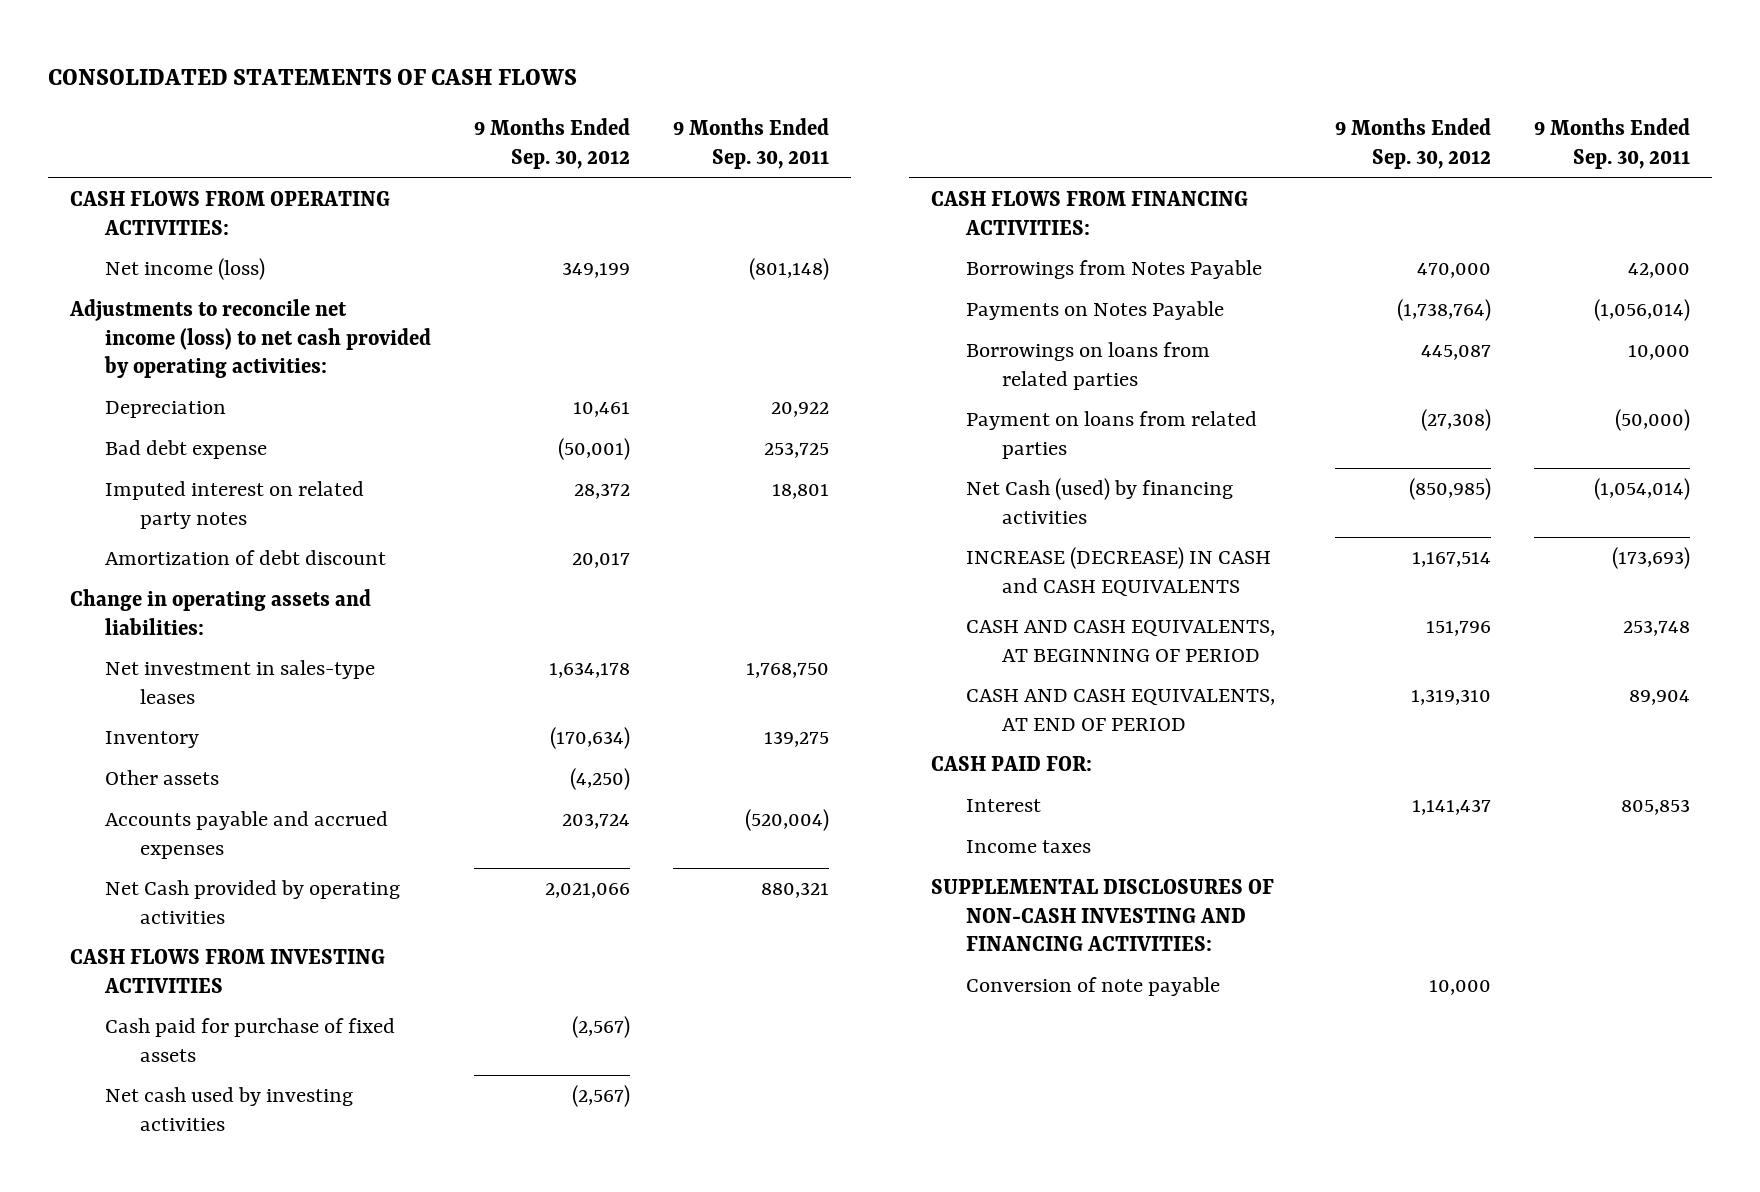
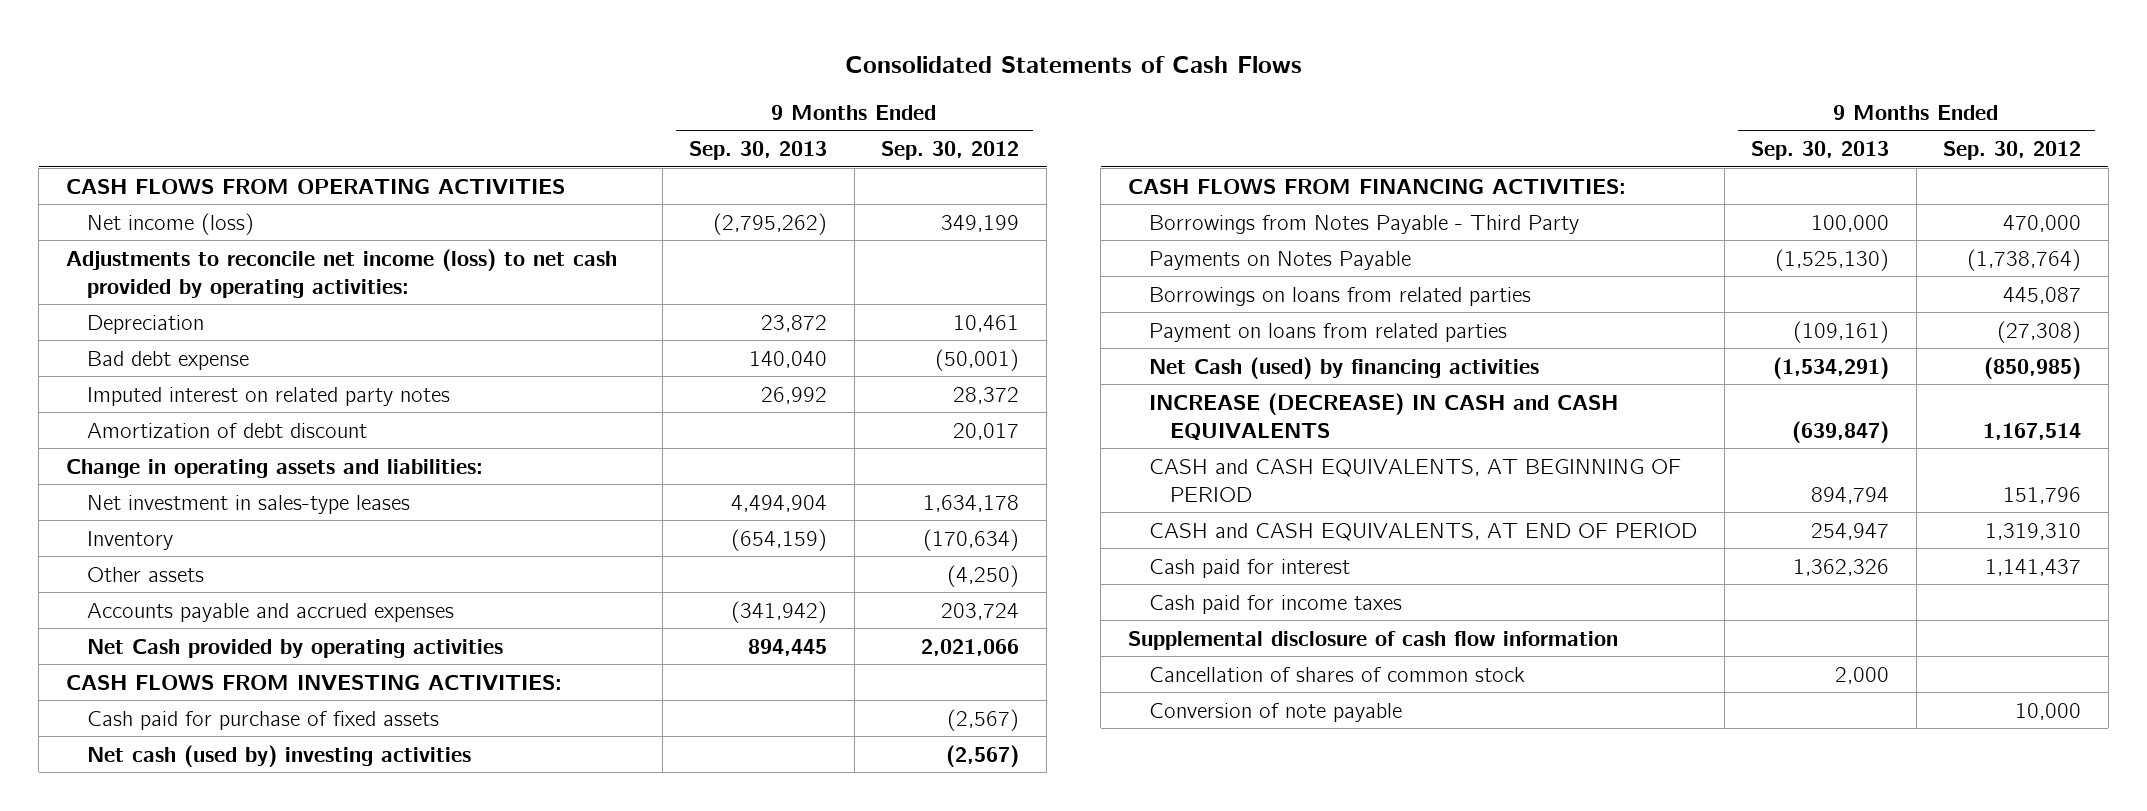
- CONSOLIDATED STATEMENTS OF CASH FLOWS
+ Consolidated Statements of Cash Flows
- | 9 Months Ended Sep. 30, 2012 | 9 Months Ended Sep. 30, 2011
+ | 9 Months Ended Sep. 30, 2013 | 9 Months Ended Sep. 30, 2012
- CASH FLOWS FROM OPERATING ACTIVITIES:
+ CASH FLOWS FROM OPERATING ACTIVITIES
- CASH FLOWS FROM INVESTING ACTIVITIES
+ CASH FLOWS FROM INVESTING ACTIVITIES:
- Net cash used by investing activities | (2,567) |
+ Net cash (used by) investing activities | | (2,567)
- Borrowings from Notes Payable | 470,000 | 42,000
+ Borrowings from Notes Payable - Third Party | 100,000 | 470,000
- CASH AND CASH EQUIVALENTS, AT BEGINNING OF PERIOD | 151,796 | 253,748
- CASH AND CASH EQUIVALENTS, AT END OF PERIOD | 1,319,310 | 89,904
- CASH PAID FOR:
- Interest | 1,141,437 | 805,853
- Income taxes
- SUPPLEMENTAL DISCLOSURES OF NON-CASH INVESTING AND FINANCING ACTIVITIES:
+ CASH and CASH EQUIVALENTS, AT BEGINNING OF PERIOD | 894,794 | 151,796
+ CASH and CASH EQUIVALENTS, AT END OF PERIOD | 254,947 | 1,319,310
+ Cash paid for interest | 1,362,326 | 1,141,437
+ Cash paid for income taxes
+ Supplemental disclosure of cash flow information
+ Cancellation of shares of common stock | 2,000 |

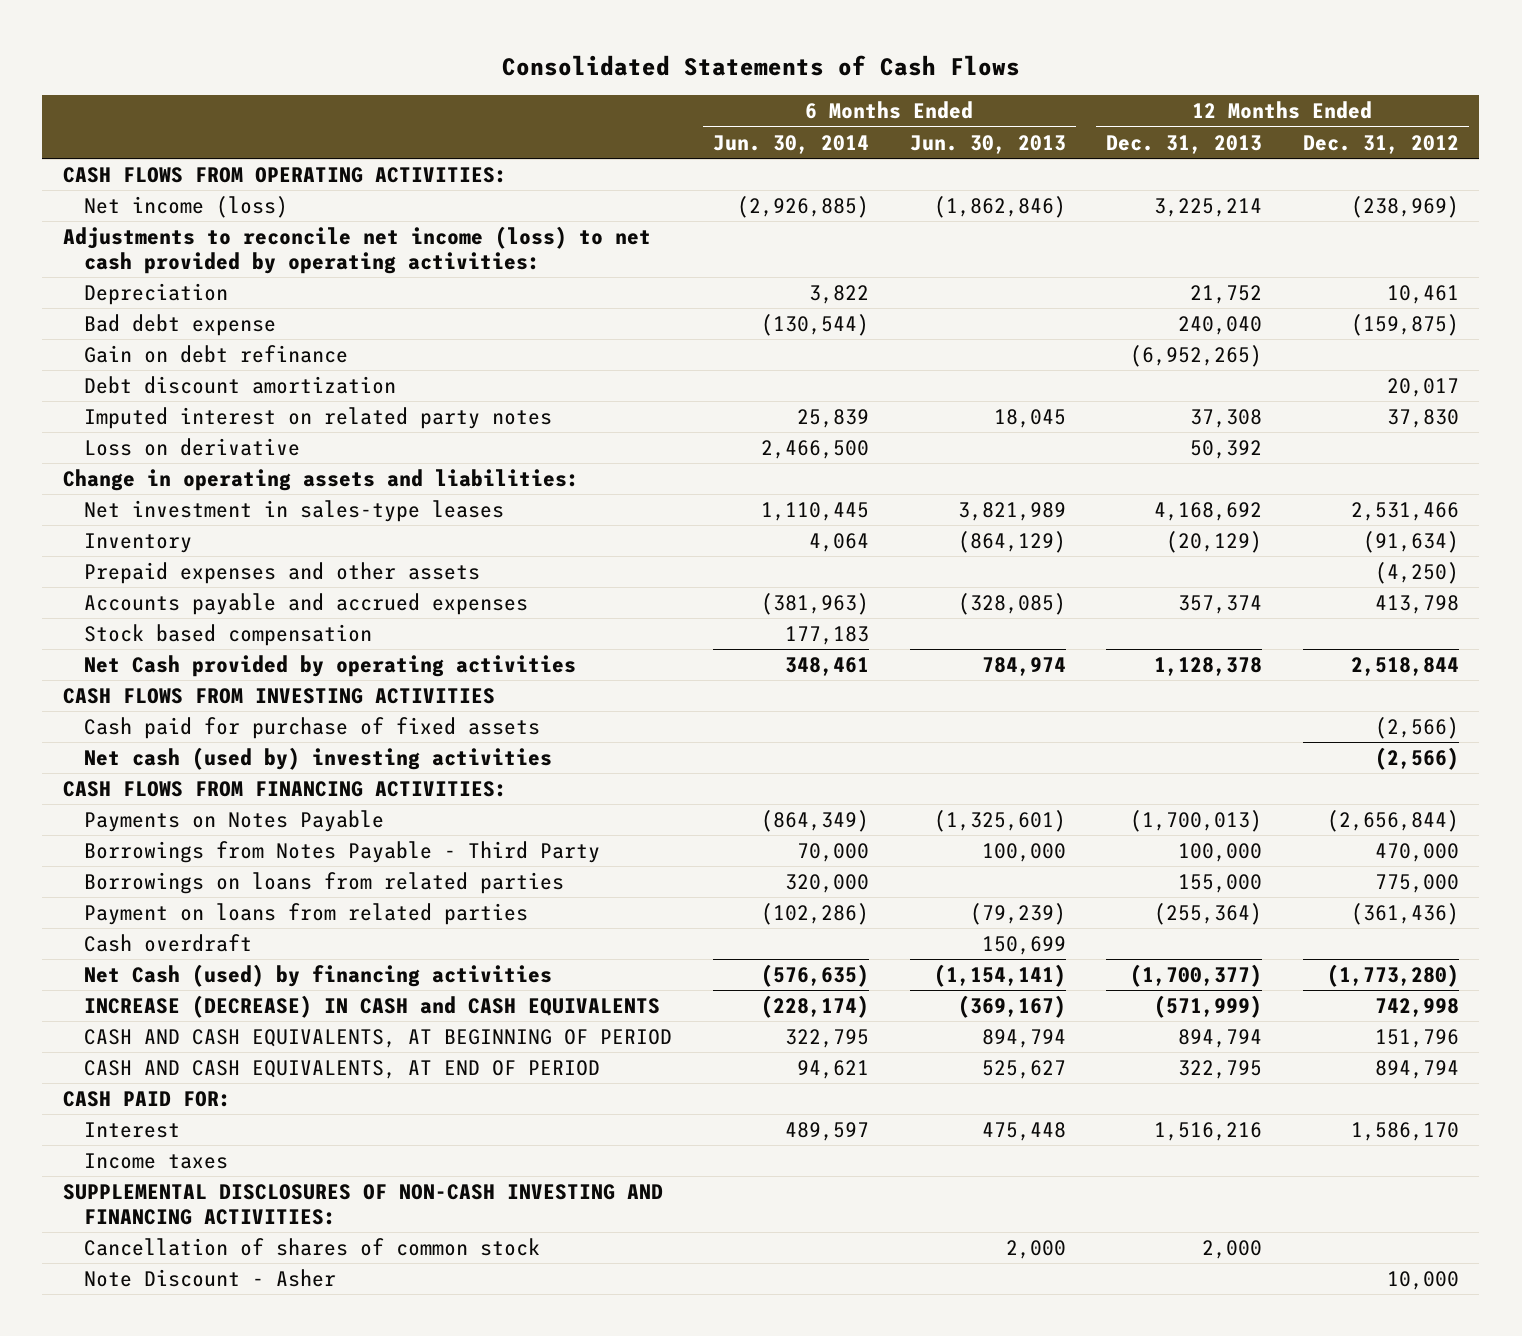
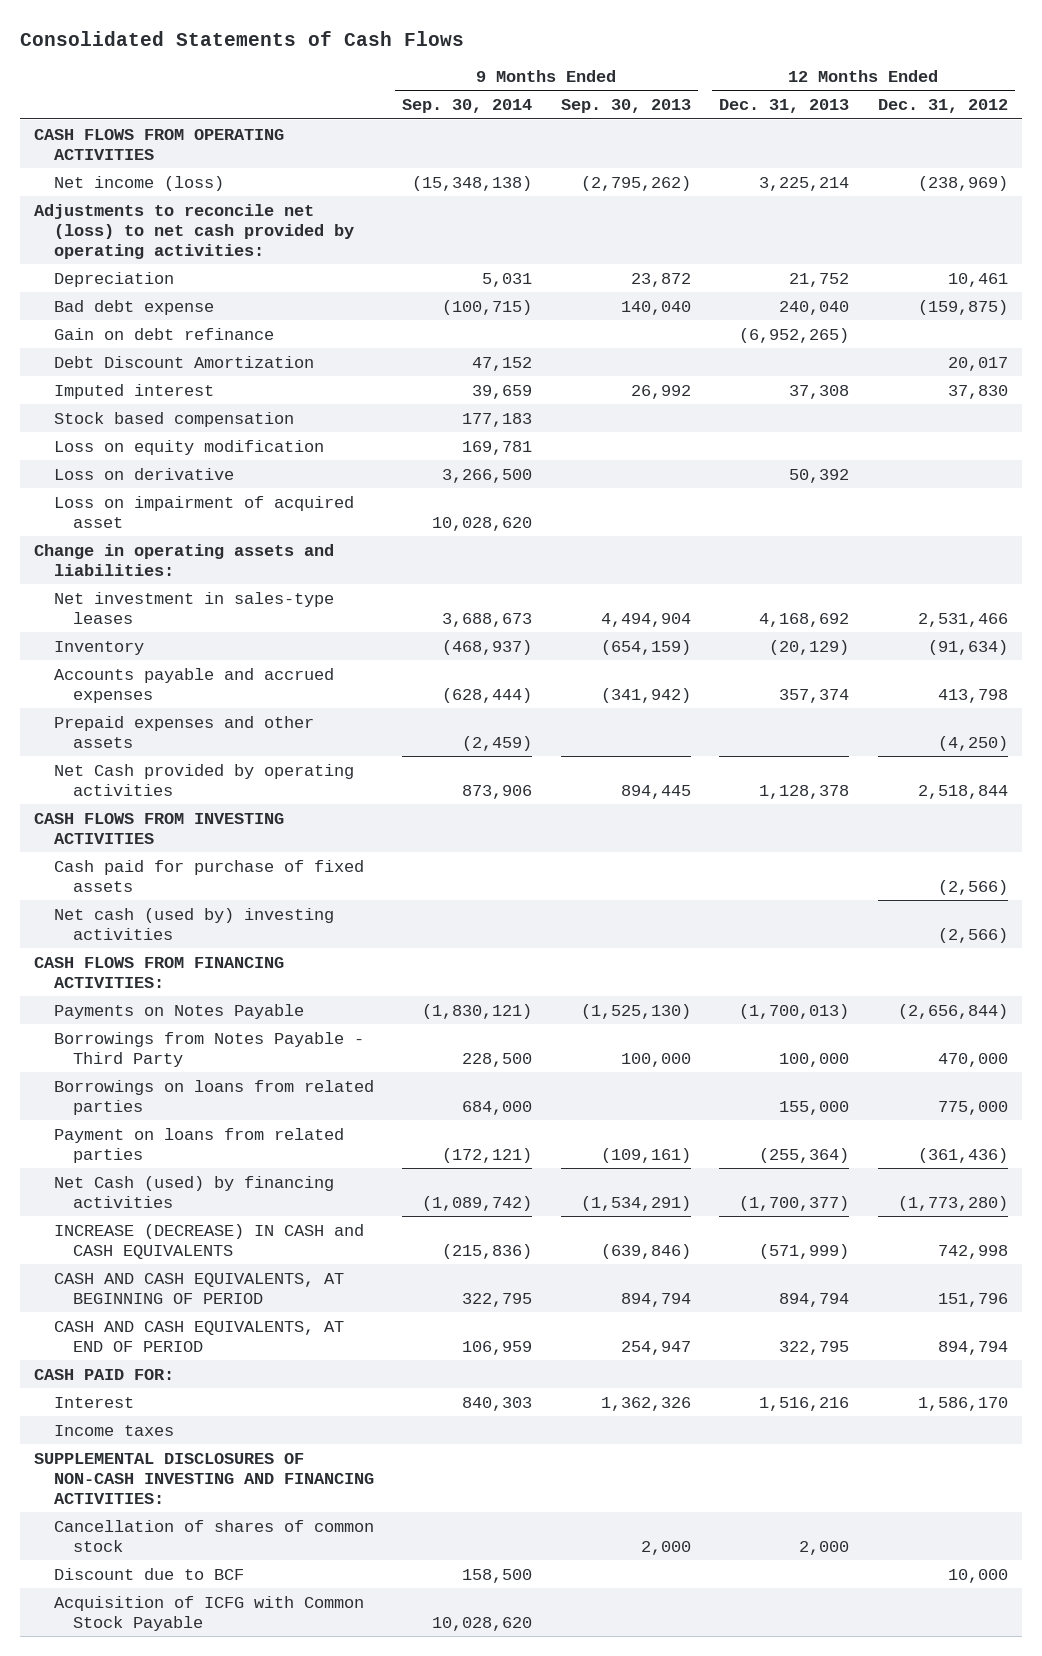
- | 6 Months Ended Jun. 30, 2014 | 6 Months Ended Jun. 30, 2013 | 12 Months Ended Dec. 31, 2013 | 12 Months Ended Dec. 31, 2012
+ | 9 Months Ended Sep. 30, 2014 | 9 Months Ended Sep. 30, 2013 | 12 Months Ended Dec. 31, 2013 | 12 Months Ended Dec. 31, 2012
- CASH FLOWS FROM OPERATING ACTIVITIES:
+ CASH FLOWS FROM OPERATING ACTIVITIES
- Adjustments to reconcile net income (loss) to net cash provided by operating activities:
+ Adjustments to reconcile net (loss) to net cash provided by operating activities:
- Debt discount amortization | | | | 20,017
- Imputed interest on related party notes | 25,839 | 18,045 | 37,308 | 37,830
+ Debt Discount Amortization | 47,152 | | | 20,017
+ Imputed interest | 39,659 | 26,992 | 37,308 | 37,830
moved up: Stock based compensation | 177,183 | | |
+ Loss on equity modification | 169,781 | | |
+ Loss on impairment of acquired asset | 10,028,620 | | |
moved down: Prepaid expenses and other assets | (2,459) | | | (4,250)
- Cash overdraft | | 150,699 | |
- Note Discount - Asher | | | | 10,000
+ Discount due to BCF | 158,500 | | | 10,000
+ Acquisition of ICFG with Common Stock Payable | 10,028,620 | | |

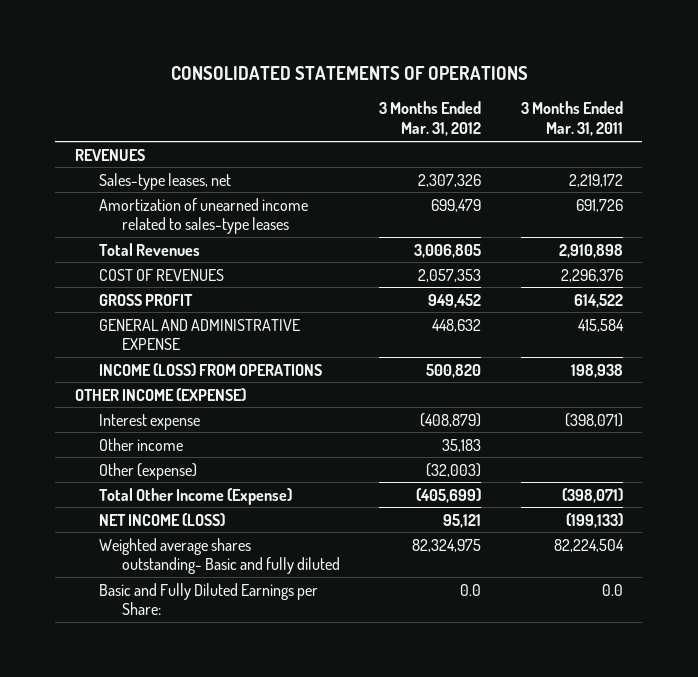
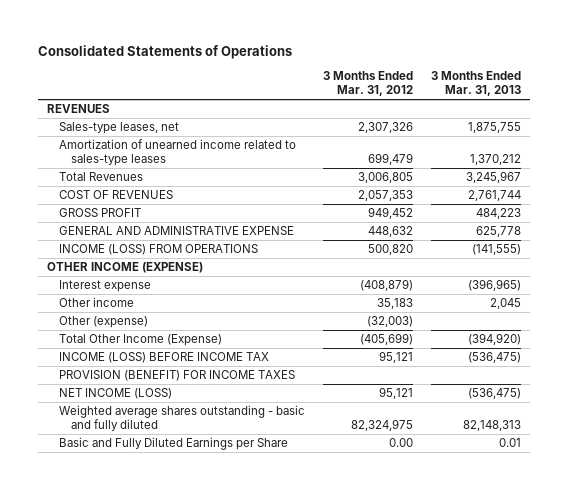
- CONSOLIDATED STATEMENTS OF OPERATIONS
+ Consolidated Statements of Operations
- | 3 Months Ended Mar. 31, 2012 | 3 Months Ended Mar. 31, 2011
+ | 3 Months Ended Mar. 31, 2012 | 3 Months Ended Mar. 31, 2013
+ INCOME (LOSS) BEFORE INCOME TAX | 95,121 | (536,475)
+ PROVISION (BENEFIT) FOR INCOME TAXES
- Weighted average shares outstanding- Basic and fully diluted | 82,324,975 | 82,224,504
- Basic and Fully Diluted Earnings per Share: | 0.0 | 0.0
+ Weighted average shares outstanding - basic and fully diluted | 82,324,975 | 82,148,313
+ Basic and Fully Diluted Earnings per Share | 0.00 | 0.01

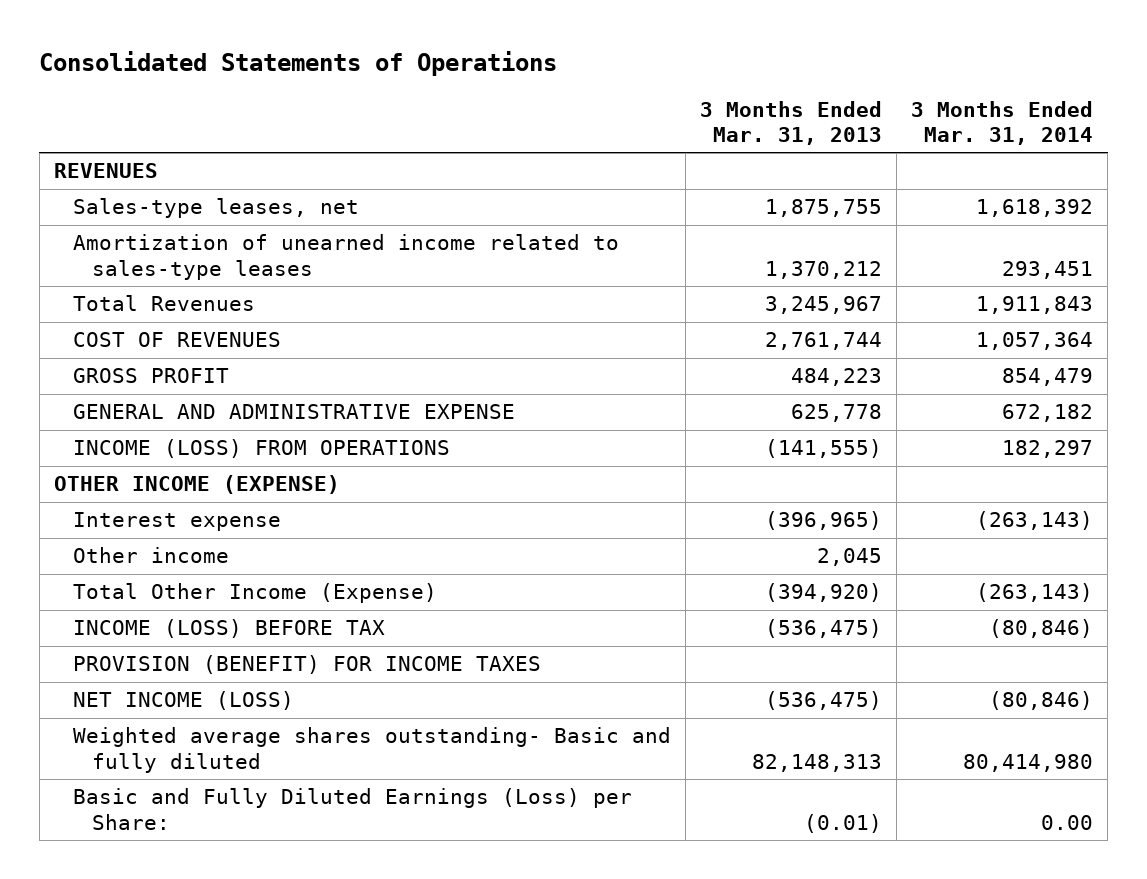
- | 3 Months Ended Mar. 31, 2012 | 3 Months Ended Mar. 31, 2013
+ | 3 Months Ended Mar. 31, 2013 | 3 Months Ended Mar. 31, 2014
- Other (expense) | (32,003) |
- INCOME (LOSS) BEFORE INCOME TAX | 95,121 | (536,475)
+ INCOME (LOSS) BEFORE TAX | (536,475) | (80,846)
- Weighted average shares outstanding - basic and fully diluted | 82,324,975 | 82,148,313
- Basic and Fully Diluted Earnings per Share | 0.00 | 0.01
+ Weighted average shares outstanding- Basic and fully diluted | 82,148,313 | 80,414,980
+ Basic and Fully Diluted Earnings (Loss) per Share: | (0.01) | 0.00

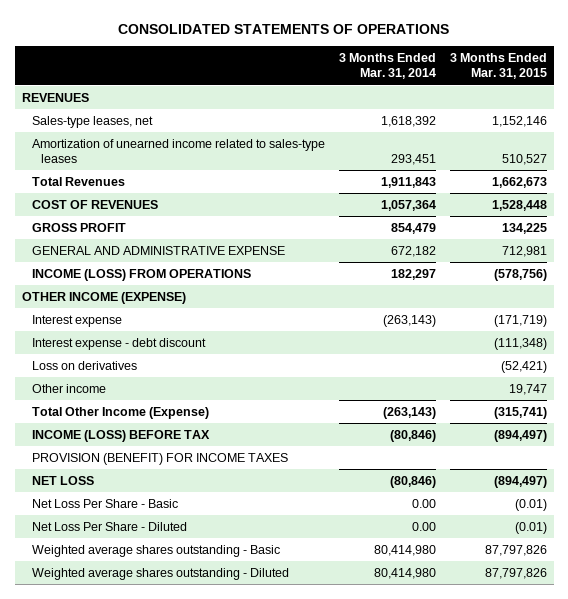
- Consolidated Statements of Operations
+ CONSOLIDATED STATEMENTS OF OPERATIONS
- | 3 Months Ended Mar. 31, 2013 | 3 Months Ended Mar. 31, 2014
+ | 3 Months Ended Mar. 31, 2014 | 3 Months Ended Mar. 31, 2015
+ Interest expense - debt discount | | (111,348)
+ Loss on derivatives | | (52,421)
- NET INCOME (LOSS) | (536,475) | (80,846)
- Weighted average shares outstanding- Basic and fully diluted | 82,148,313 | 80,414,980
- Basic and Fully Diluted Earnings (Loss) per Share: | (0.01) | 0.00
+ NET LOSS | (80,846) | (894,497)
+ Net Loss Per Share - Basic | 0.00 | (0.01)
+ Net Loss Per Share - Diluted | 0.00 | (0.01)
+ Weighted average shares outstanding - Basic | 80,414,980 | 87,797,826
+ Weighted average shares outstanding - Diluted | 80,414,980 | 87,797,826

